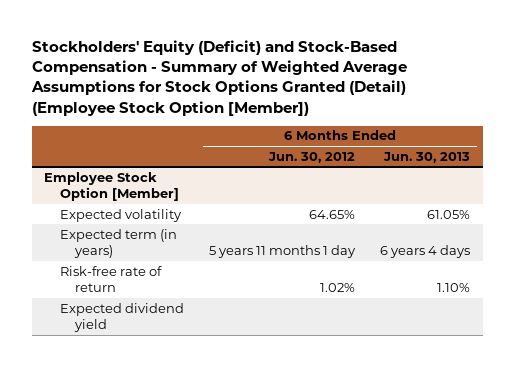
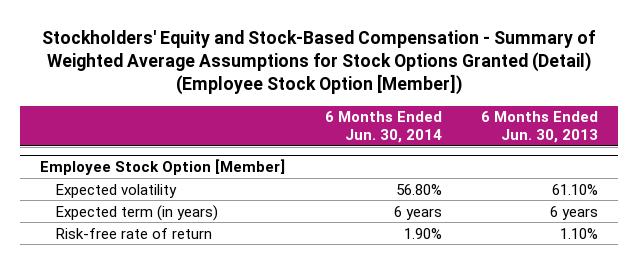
- Stockholders' Equity (Deficit) and Stock-Based Compensation - Summary of Weighted Average Assumptions for Stock Options Granted (Detail) (Employee Stock Option [Member])
+ Stockholders' Equity and Stock-Based Compensation - Summary of Weighted Average Assumptions for Stock Options Granted (Detail) (Employee Stock Option [Member])
- | 6 Months Ended Jun. 30, 2012 | 6 Months Ended Jun. 30, 2013
+ | 6 Months Ended Jun. 30, 2014 | 6 Months Ended Jun. 30, 2013
@ Employee Stock Option [Member]
- Expected volatility | 64.65% | 61.05%
- Expected term (in years) | 5 years 11 months 1 day | 6 years 4 days
+ Expected volatility | 56.80% | 61.10%
+ Expected term (in years) | 6 years | 6 years
- Expected dividend yield

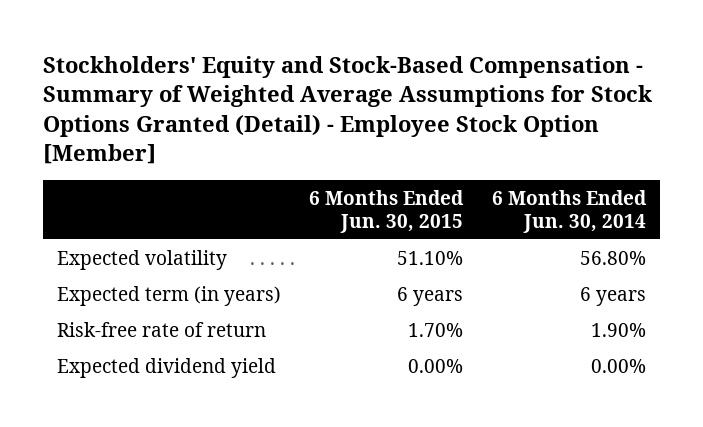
- Stockholders' Equity and Stock-Based Compensation - Summary of Weighted Average Assumptions for Stock Options Granted (Detail) (Employee Stock Option [Member])
+ Stockholders' Equity and Stock-Based Compensation - Summary of Weighted Average Assumptions for Stock Options Granted (Detail) - Employee Stock Option [Member]
- | 6 Months Ended Jun. 30, 2014 | 6 Months Ended Jun. 30, 2013
+ | 6 Months Ended Jun. 30, 2015 | 6 Months Ended Jun. 30, 2014
- Employee Stock Option [Member]
+ Expected dividend yield | 0.00% | 0.00%

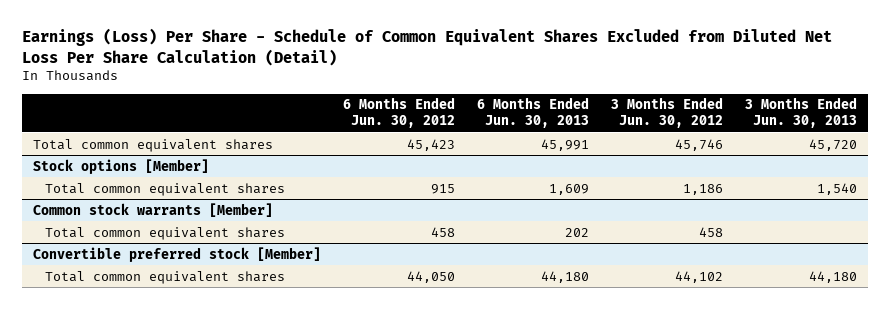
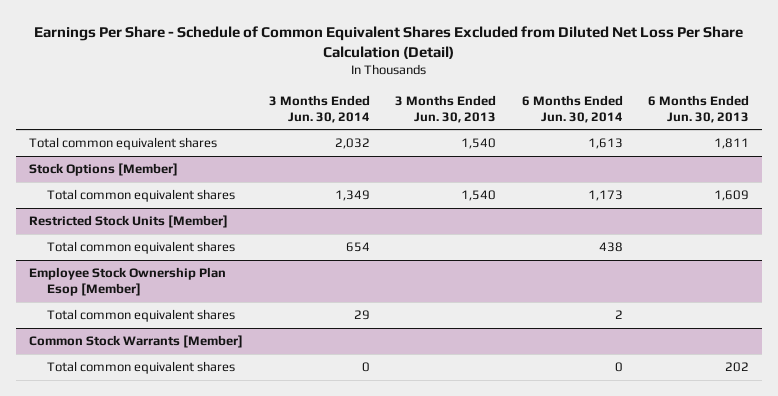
- Earnings (Loss) Per Share - Schedule of Common Equivalent Shares Excluded from Diluted Net Loss Per Share Calculation (Detail)
+ Earnings Per Share - Schedule of Common Equivalent Shares Excluded from Diluted Net Loss Per Share Calculation (Detail)
- | 6 Months Ended Jun. 30, 2012 | 6 Months Ended Jun. 30, 2013 | 3 Months Ended Jun. 30, 2012 | 3 Months Ended Jun. 30, 2013
+ | 3 Months Ended Jun. 30, 2014 | 3 Months Ended Jun. 30, 2013 | 6 Months Ended Jun. 30, 2014 | 6 Months Ended Jun. 30, 2013
- Total common equivalent shares | 45,423 | 45,991 | 45,746 | 45,720
- Stock options [Member]
+ Total common equivalent shares | 2,032 | 1,540 | 1,613 | 1,811
+ Stock Options [Member]
- Common stock warrants [Member]
+ Restricted Stock Units [Member]
+ Total common equivalent shares | 654 | | 438 |
+ Employee Stock Ownership Plan Esop [Member]
+ Total common equivalent shares | 29 | | 2 |
+ Common Stock Warrants [Member]
- Convertible preferred stock [Member]
- Total common equivalent shares | 44,050 | 44,180 | 44,102 | 44,180

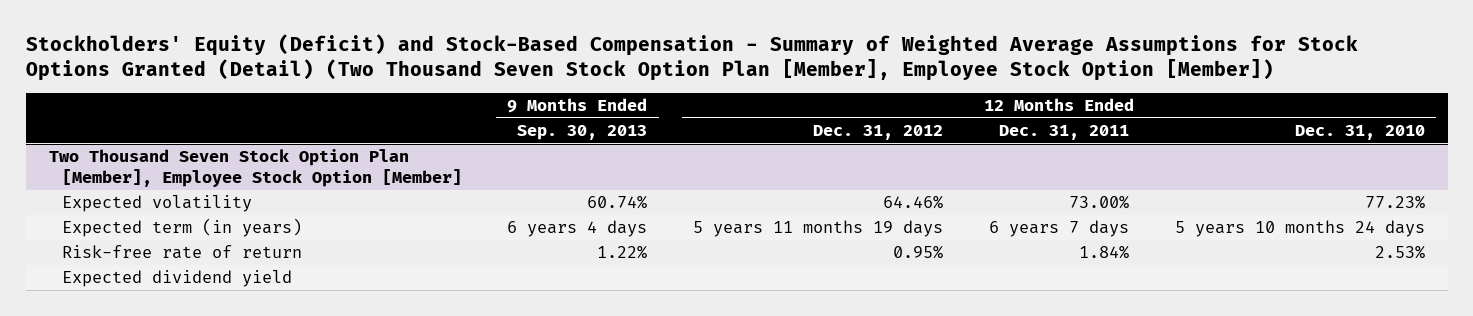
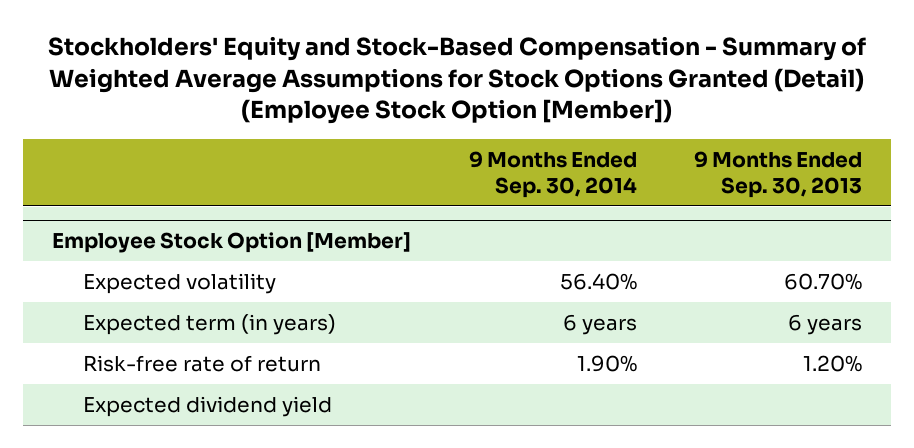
- Stockholders' Equity (Deficit) and Stock-Based Compensation - Summary of Weighted Average Assumptions for Stock Options Granted (Detail) (Two Thousand Seven Stock Option Plan [Member], Employee Stock Option [Member])
+ Stockholders' Equity and Stock-Based Compensation - Summary of Weighted Average Assumptions for Stock Options Granted (Detail) (Employee Stock Option [Member])
- | 9 Months Ended Sep. 30, 2013 | 12 Months Ended Dec. 31, 2012 | 12 Months Ended Dec. 31, 2011 | 12 Months Ended Dec. 31, 2010
+ | 9 Months Ended Sep. 30, 2014 | 9 Months Ended Sep. 30, 2013
- Two Thousand Seven Stock Option Plan [Member], Employee Stock Option [Member]
- Expected volatility | 60.74% | 64.46% | 73.00% | 77.23%
- Expected term (in years) | 6 years 4 days | 5 years 11 months 19 days | 6 years 7 days | 5 years 10 months 24 days
- Risk-free rate of return | 1.22% | 0.95% | 1.84% | 2.53%
+ Employee Stock Option [Member]
+ Expected volatility | 56.40% | 60.70%
+ Expected term (in years) | 6 years | 6 years
+ Risk-free rate of return | 1.90% | 1.20%

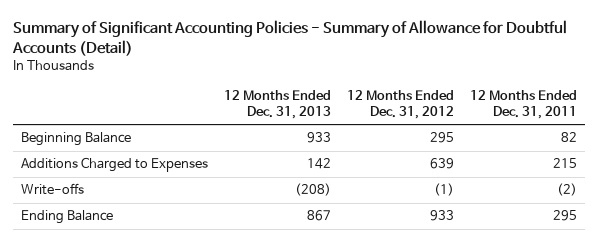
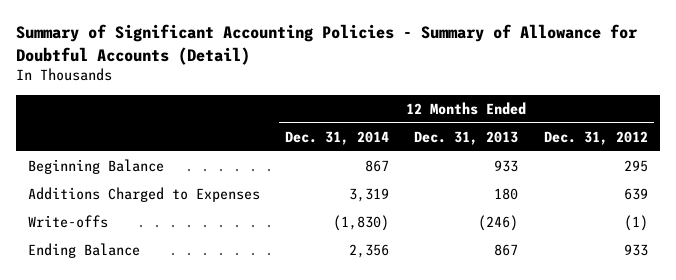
- | 12 Months Ended Dec. 31, 2013 | 12 Months Ended Dec. 31, 2012 | 12 Months Ended Dec. 31, 2011
+ | 12 Months Ended Dec. 31, 2014 | 12 Months Ended Dec. 31, 2013 | 12 Months Ended Dec. 31, 2012
- Additions Charged to Expenses | 142 | 639 | 215
- Write-offs | (208) | (1) | (2)
+ Additions Charged to Expenses | 3,319 | 180 | 639
+ Write-offs | (1,830) | (246) | (1)

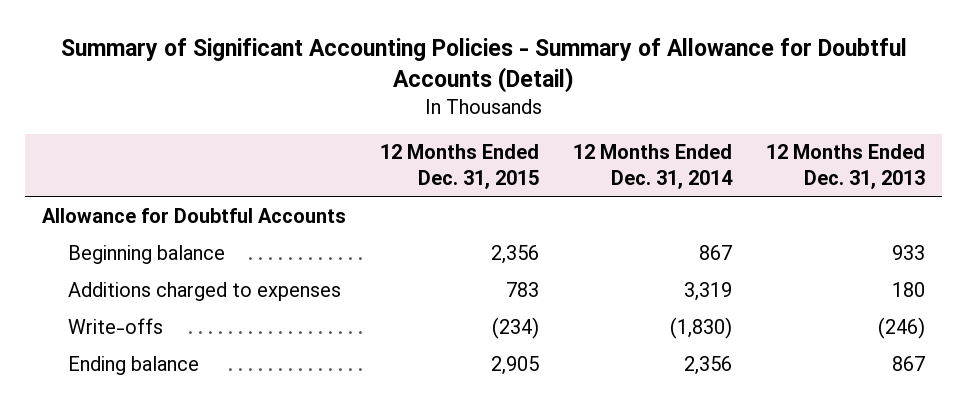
- | 12 Months Ended Dec. 31, 2014 | 12 Months Ended Dec. 31, 2013 | 12 Months Ended Dec. 31, 2012
+ | 12 Months Ended Dec. 31, 2015 | 12 Months Ended Dec. 31, 2014 | 12 Months Ended Dec. 31, 2013
- Beginning Balance | 867 | 933 | 295
- Additions Charged to Expenses | 3,319 | 180 | 639
+ Allowance for Doubtful Accounts
+ Beginning balance | 2,356 | 867 | 933
+ Additions charged to expenses | 783 | 3,319 | 180
- Ending Balance | 2,356 | 867 | 933
+ Ending balance | 2,905 | 2,356 | 867

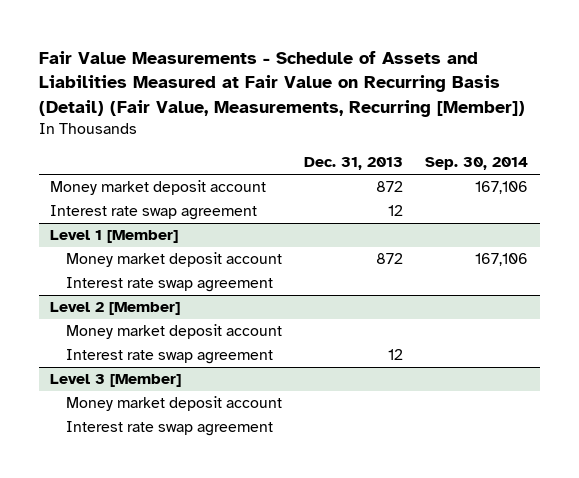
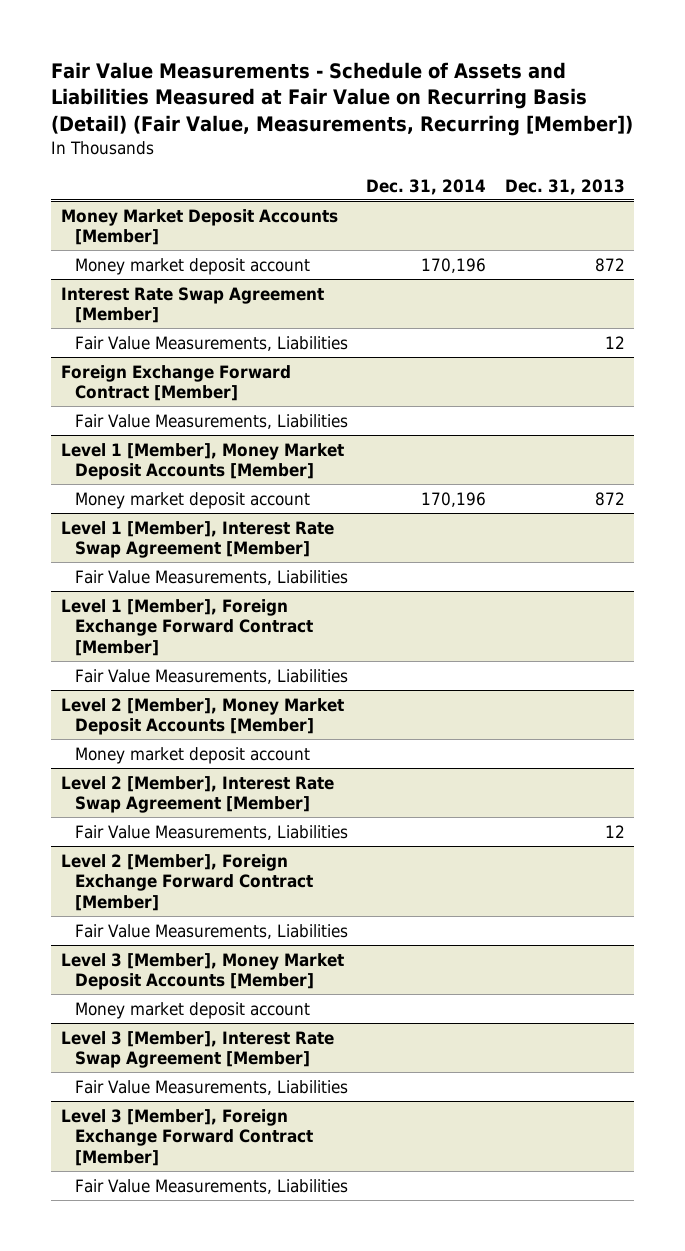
- | Dec. 31, 2013 | Sep. 30, 2014
+ | Dec. 31, 2014 | Dec. 31, 2013
+ Money Market Deposit Accounts [Member]
- Interest rate swap agreement | 12 |
- Level 1 [Member]
+ Interest Rate Swap Agreement [Member]
+ Fair Value Measurements, Liabilities | | 12
+ Foreign Exchange Forward Contract [Member]
+ Fair Value Measurements, Liabilities
+ Level 1 [Member], Money Market Deposit Accounts [Member]
- Interest rate swap agreement
- Level 2 [Member]
+ Level 1 [Member], Interest Rate Swap Agreement [Member]
+ Fair Value Measurements, Liabilities
+ Level 1 [Member], Foreign Exchange Forward Contract [Member]
+ Fair Value Measurements, Liabilities
+ Level 2 [Member], Money Market Deposit Accounts [Member]
- Interest rate swap agreement | 12 |
- Level 3 [Member]
+ Level 2 [Member], Interest Rate Swap Agreement [Member]
+ Fair Value Measurements, Liabilities | | 12
+ Level 2 [Member], Foreign Exchange Forward Contract [Member]
+ Fair Value Measurements, Liabilities
+ Level 3 [Member], Money Market Deposit Accounts [Member]
- Interest rate swap agreement
+ Level 3 [Member], Interest Rate Swap Agreement [Member]
+ Fair Value Measurements, Liabilities
+ Level 3 [Member], Foreign Exchange Forward Contract [Member]
+ Fair Value Measurements, Liabilities

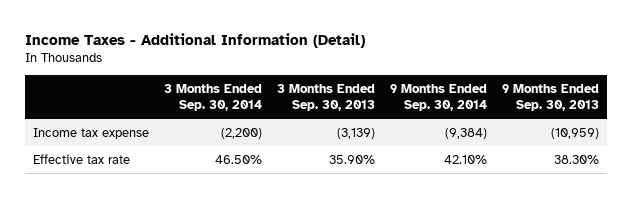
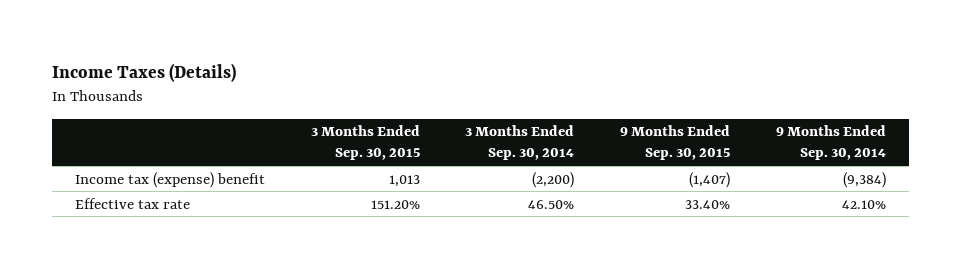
- Income Taxes - Additional Information (Detail)
+ Income Taxes (Details)
- | 3 Months Ended Sep. 30, 2014 | 3 Months Ended Sep. 30, 2013 | 9 Months Ended Sep. 30, 2014 | 9 Months Ended Sep. 30, 2013
+ | 3 Months Ended Sep. 30, 2015 | 3 Months Ended Sep. 30, 2014 | 9 Months Ended Sep. 30, 2015 | 9 Months Ended Sep. 30, 2014
- Income tax expense | (2,200) | (3,139) | (9,384) | (10,959)
+ Income tax (expense) benefit | 1,013 | (2,200) | (1,407) | (9,384)

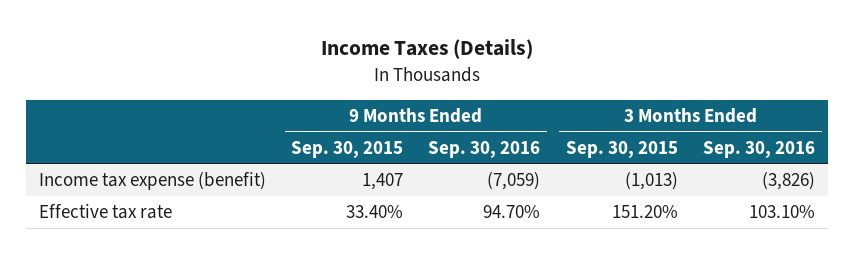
- | 3 Months Ended Sep. 30, 2015 | 3 Months Ended Sep. 30, 2014 | 9 Months Ended Sep. 30, 2015 | 9 Months Ended Sep. 30, 2014
+ | 9 Months Ended Sep. 30, 2015 | 9 Months Ended Sep. 30, 2016 | 3 Months Ended Sep. 30, 2015 | 3 Months Ended Sep. 30, 2016
- Income tax (expense) benefit | 1,013 | (2,200) | (1,407) | (9,384)
+ Income tax expense (benefit) | 1,407 | (7,059) | (1,013) | (3,826)

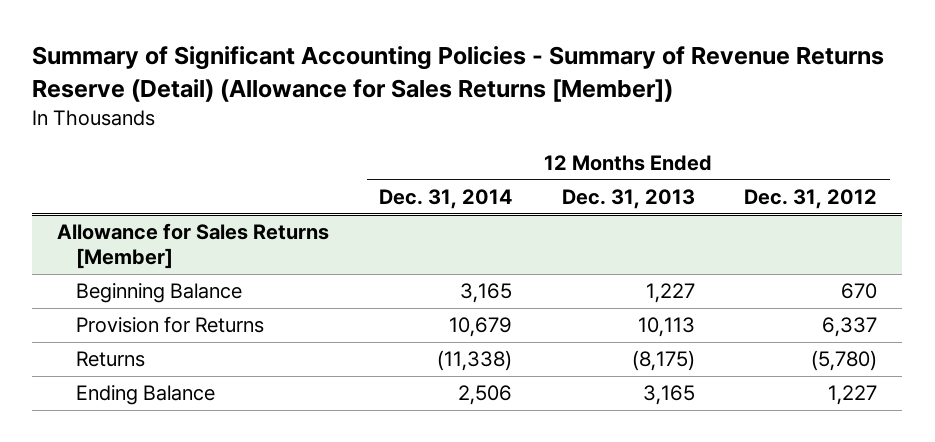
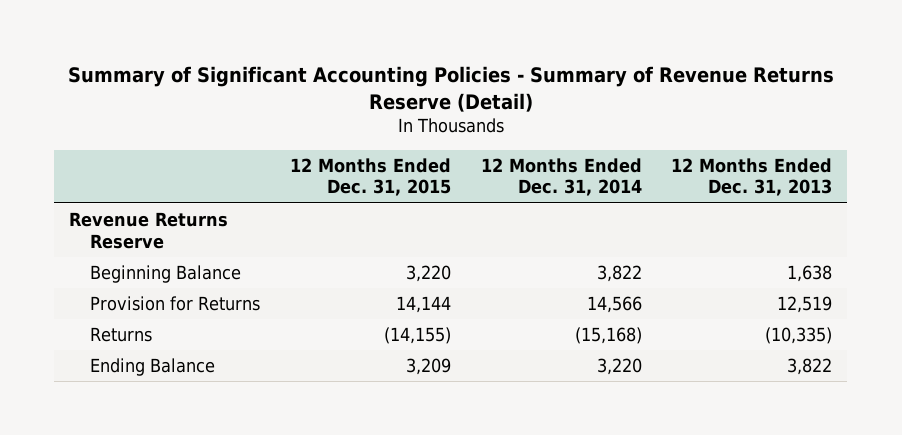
- Summary of Significant Accounting Policies - Summary of Revenue Returns Reserve (Detail) (Allowance for Sales Returns [Member])
+ Summary of Significant Accounting Policies - Summary of Revenue Returns Reserve (Detail)
- | 12 Months Ended Dec. 31, 2014 | 12 Months Ended Dec. 31, 2013 | 12 Months Ended Dec. 31, 2012
+ | 12 Months Ended Dec. 31, 2015 | 12 Months Ended Dec. 31, 2014 | 12 Months Ended Dec. 31, 2013
- Allowance for Sales Returns [Member]
- Beginning Balance | 3,165 | 1,227 | 670
- Provision for Returns | 10,679 | 10,113 | 6,337
- Returns | (11,338) | (8,175) | (5,780)
- Ending Balance | 2,506 | 3,165 | 1,227
+ Revenue Returns Reserve
+ Beginning Balance | 3,220 | 3,822 | 1,638
+ Provision for Returns | 14,144 | 14,566 | 12,519
+ Returns | (14,155) | (15,168) | (10,335)
+ Ending Balance | 3,209 | 3,220 | 3,822

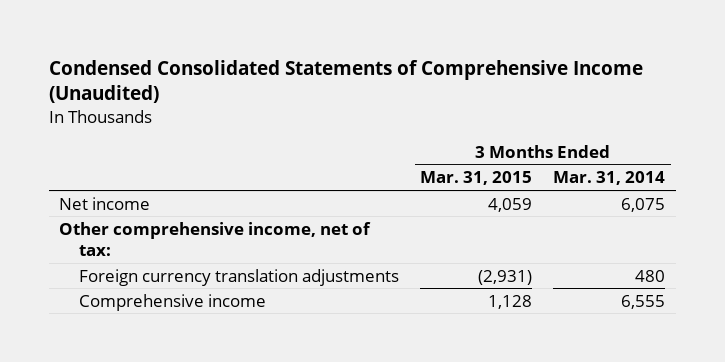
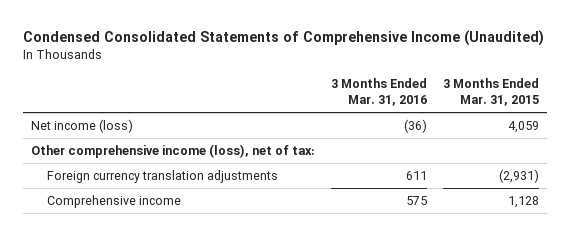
- | 3 Months Ended Mar. 31, 2015 | 3 Months Ended Mar. 31, 2014
+ | 3 Months Ended Mar. 31, 2016 | 3 Months Ended Mar. 31, 2015
- Net income | 4,059 | 6,075
- Other comprehensive income, net of tax:
+ Net income (loss) | (36) | 4,059
+ Other comprehensive income (loss), net of tax:

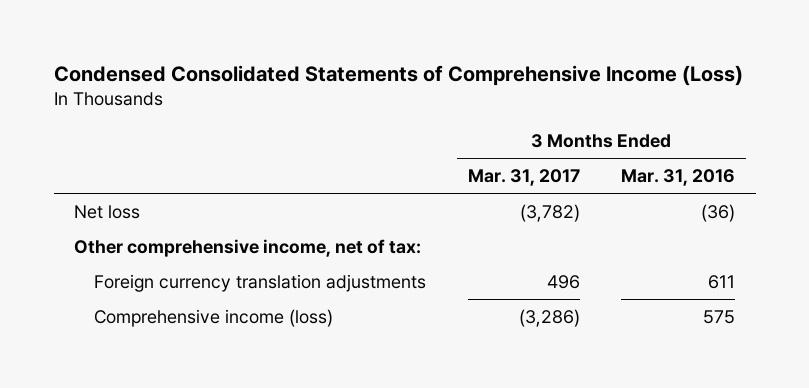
- Condensed Consolidated Statements of Comprehensive Income (Unaudited)
+ Condensed Consolidated Statements of Comprehensive Income (Loss)
- | 3 Months Ended Mar. 31, 2016 | 3 Months Ended Mar. 31, 2015
+ | 3 Months Ended Mar. 31, 2017 | 3 Months Ended Mar. 31, 2016
- Net income (loss) | (36) | 4,059
- Other comprehensive income (loss), net of tax:
+ Net loss | (3,782) | (36)
+ Other comprehensive income, net of tax:
- Comprehensive income | 575 | 1,128
+ Comprehensive income (loss) | (3,286) | 575

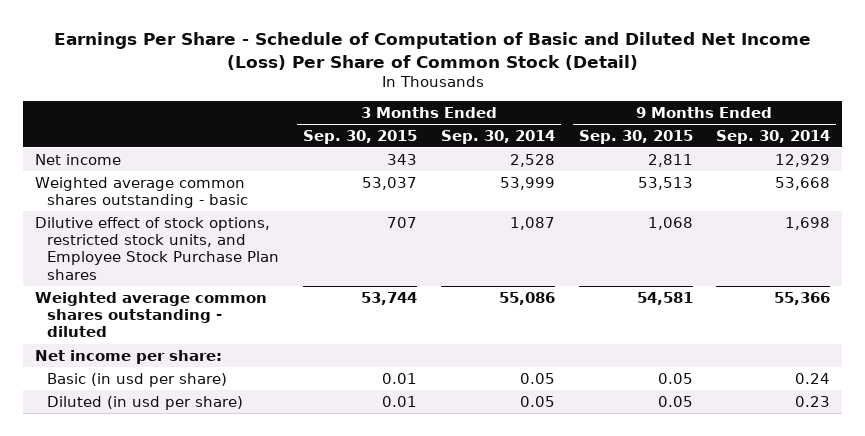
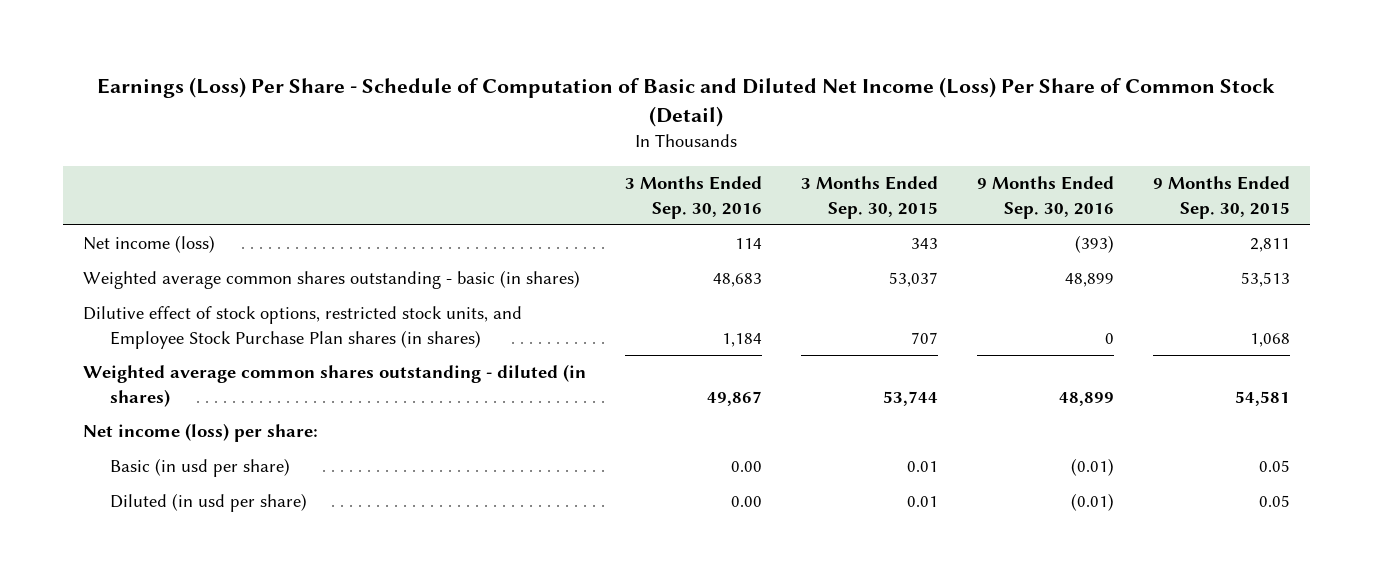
- Earnings Per Share - Schedule of Computation of Basic and Diluted Net Income (Loss) Per Share of Common Stock (Detail)
+ Earnings (Loss) Per Share - Schedule of Computation of Basic and Diluted Net Income (Loss) Per Share of Common Stock (Detail)
- | 3 Months Ended Sep. 30, 2015 | 3 Months Ended Sep. 30, 2014 | 9 Months Ended Sep. 30, 2015 | 9 Months Ended Sep. 30, 2014
+ | 3 Months Ended Sep. 30, 2016 | 3 Months Ended Sep. 30, 2015 | 9 Months Ended Sep. 30, 2016 | 9 Months Ended Sep. 30, 2015
- Net income | 343 | 2,528 | 2,811 | 12,929
- Weighted average common shares outstanding - basic | 53,037 | 53,999 | 53,513 | 53,668
- Dilutive effect of stock options, restricted stock units, and Employee Stock Purchase Plan shares | 707 | 1,087 | 1,068 | 1,698
- Weighted average common shares outstanding - diluted | 53,744 | 55,086 | 54,581 | 55,366
- Net income per share:
+ Net income (loss) | 114 | 343 | (393) | 2,811
+ Weighted average common shares outstanding - basic (in shares) | 48,683 | 53,037 | 48,899 | 53,513
+ Dilutive effect of stock options, restricted stock units, and Employee Stock Purchase Plan shares (in shares) | 1,184 | 707 | 0 | 1,068
+ Weighted average common shares outstanding - diluted (in shares) | 49,867 | 53,744 | 48,899 | 54,581
+ Net income (loss) per share:

